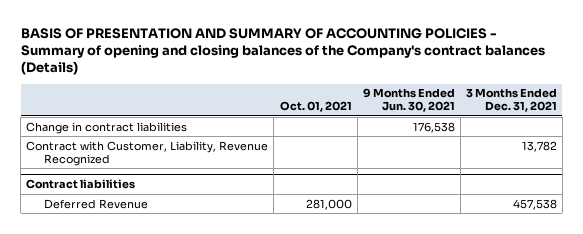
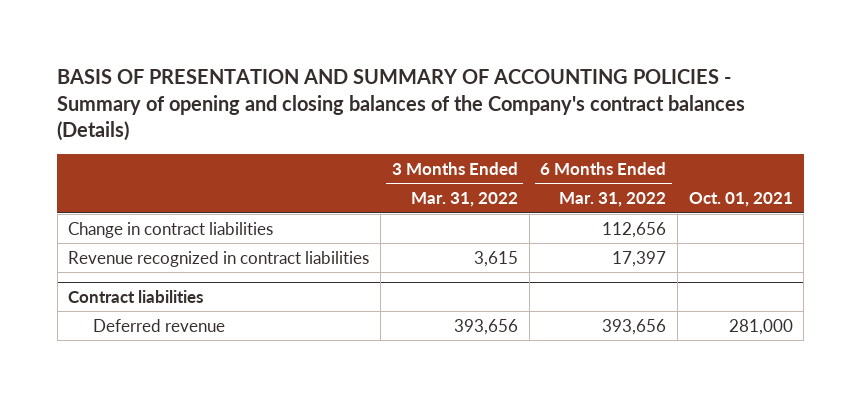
- | Oct. 01, 2021 | 9 Months Ended Jun. 30, 2021 | 3 Months Ended Dec. 31, 2021
+ | 3 Months Ended Mar. 31, 2022 | 6 Months Ended Mar. 31, 2022 | Oct. 01, 2021
- Contract with Customer, Liability, Revenue Recognized | | | 13,782
+ Revenue recognized in contract liabilities | 3,615 | 17,397 |
@ Contract liabilities
- Deferred Revenue | 281,000 | | 457,538
+ Deferred revenue | 393,656 | 393,656 | 281,000

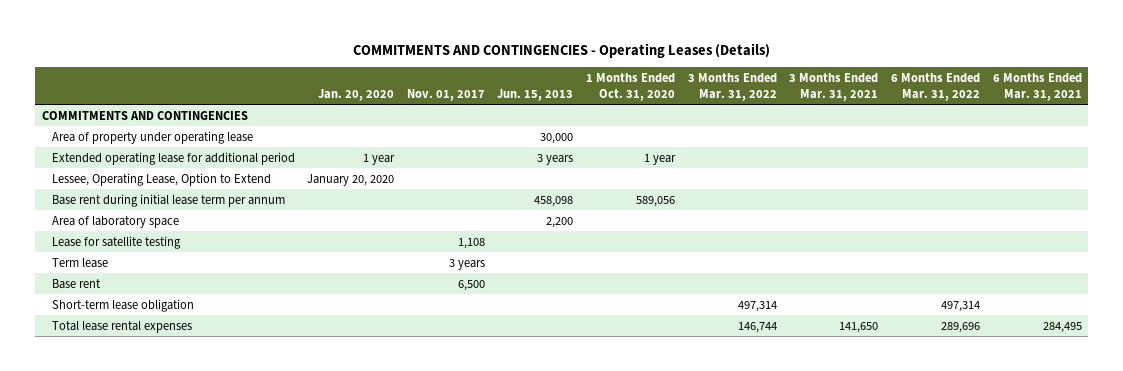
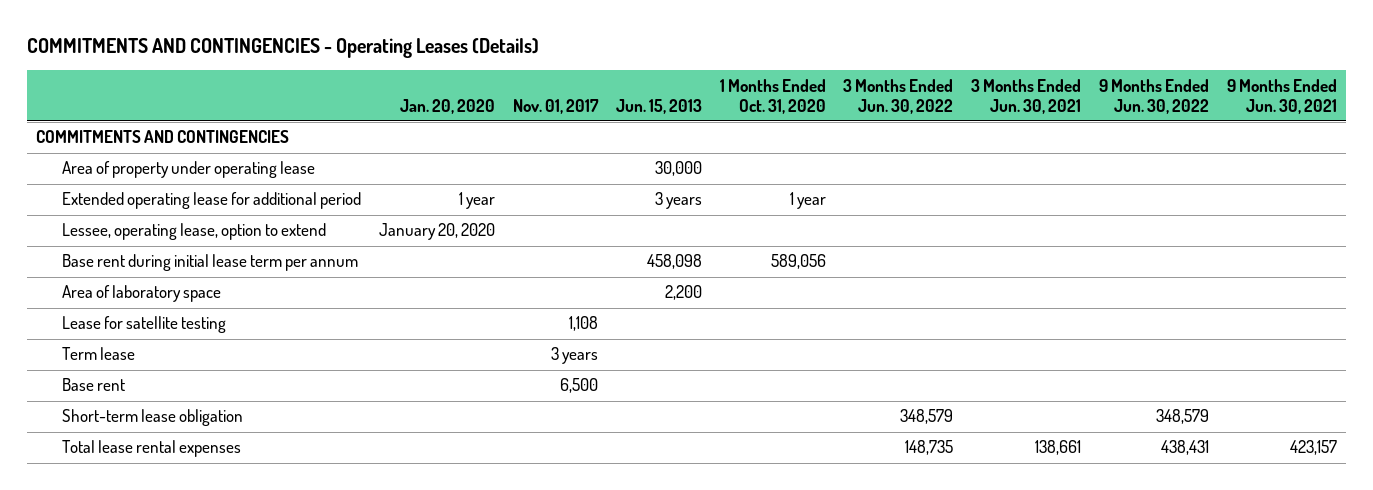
- | Jan. 20, 2020 | Nov. 01, 2017 | Jun. 15, 2013 | 1 Months Ended Oct. 31, 2020 | 3 Months Ended Mar. 31, 2022 | 3 Months Ended Mar. 31, 2021 | 6 Months Ended Mar. 31, 2022 | 6 Months Ended Mar. 31, 2021
+ | Jan. 20, 2020 | Nov. 01, 2017 | Jun. 15, 2013 | 1 Months Ended Oct. 31, 2020 | 3 Months Ended Jun. 30, 2022 | 3 Months Ended Jun. 30, 2021 | 9 Months Ended Jun. 30, 2022 | 9 Months Ended Jun. 30, 2021
- Lessee, Operating Lease, Option to Extend | January 20, 2020 | | | | | | |
+ Lessee, operating lease, option to extend | January 20, 2020 | | | | | | |

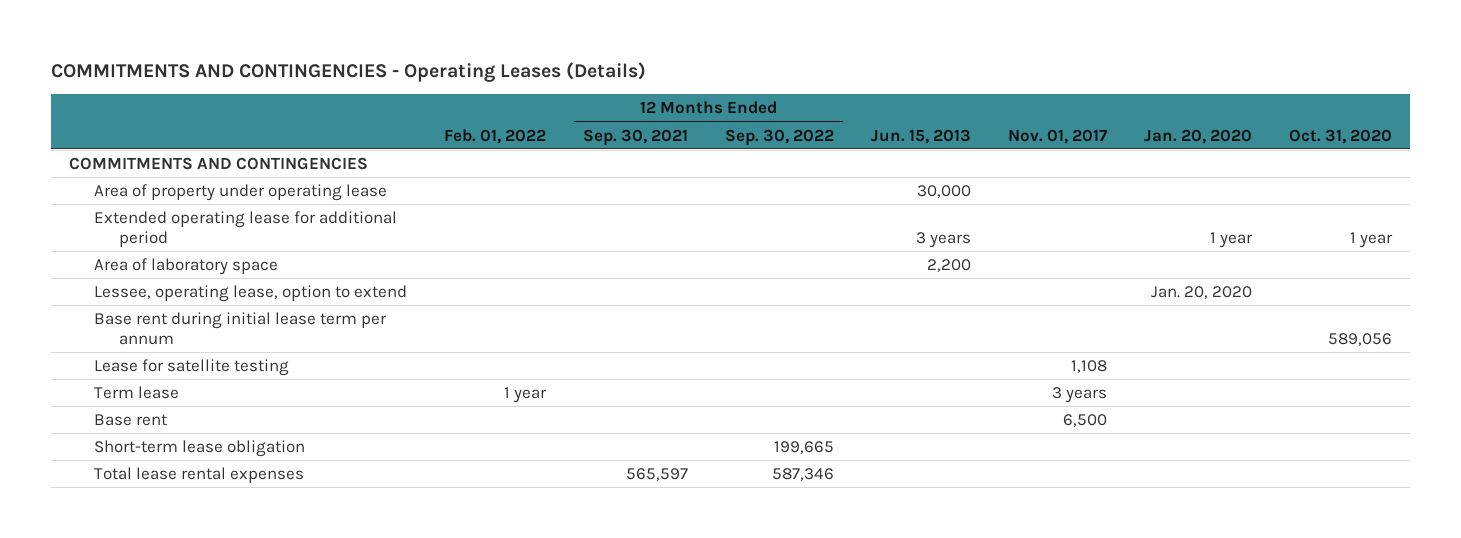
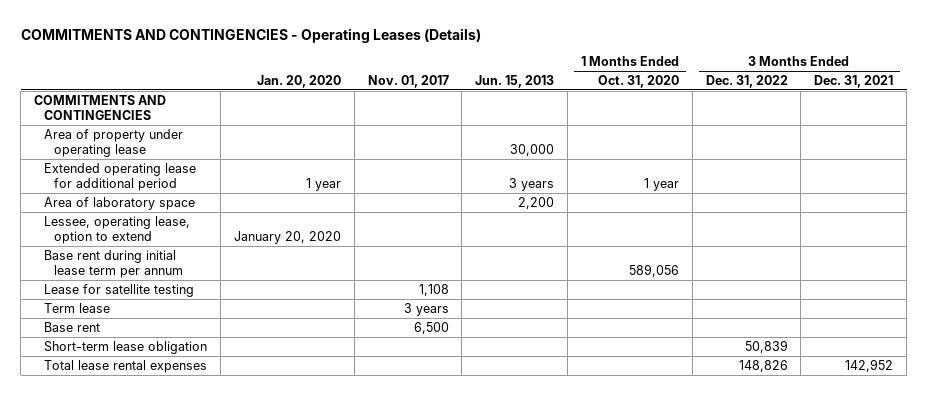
- | Feb. 01, 2022 | 12 Months Ended Sep. 30, 2021 | 12 Months Ended Sep. 30, 2022 | Jun. 15, 2013 | Nov. 01, 2017 | Jan. 20, 2020 | Oct. 31, 2020
+ | Jan. 20, 2020 | Nov. 01, 2017 | Jun. 15, 2013 | 1 Months Ended Oct. 31, 2020 | 3 Months Ended Dec. 31, 2022 | 3 Months Ended Dec. 31, 2021
- Lessee, operating lease, option to extend | | | | | | Jan. 20, 2020 |
+ Lessee, operating lease, option to extend | January 20, 2020 | | | | |

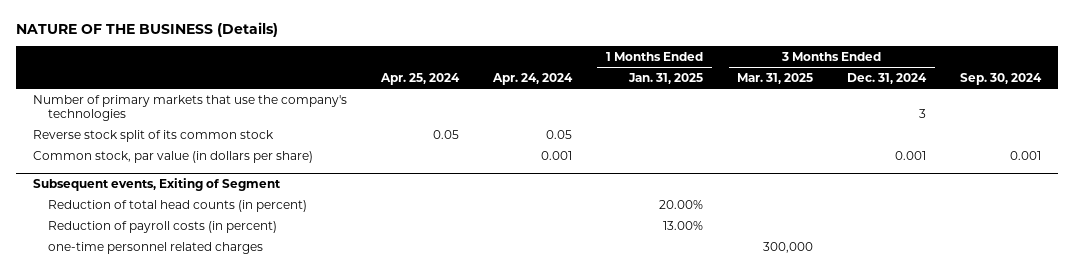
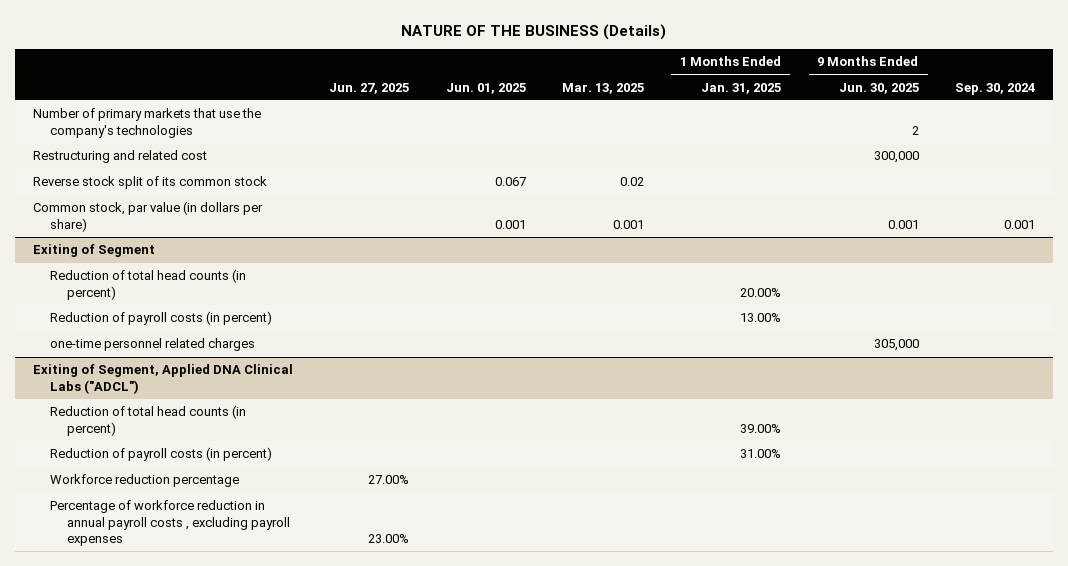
- | Apr. 25, 2024 | Apr. 24, 2024 | 1 Months Ended Jan. 31, 2025 | 3 Months Ended Mar. 31, 2025 | 3 Months Ended Dec. 31, 2024 | Sep. 30, 2024
+ | Jun. 27, 2025 | Jun. 01, 2025 | Mar. 13, 2025 | 1 Months Ended Jan. 31, 2025 | 9 Months Ended Jun. 30, 2025 | Sep. 30, 2024
+ Restructuring and related cost | | | | | 300,000 |
- Subsequent events, Exiting of Segment
+ Exiting of Segment
+ Exiting of Segment, Applied DNA Clinical Labs ("ADCL")
+ Reduction of total head counts (in percent) | | | | 39.00% | |
+ Reduction of payroll costs (in percent) | | | | 31.00% | |
+ Workforce reduction percentage | 27.00% | | | | |
+ Percentage of workforce reduction in annual payroll costs , excluding payroll expenses | 23.00% | | | | |

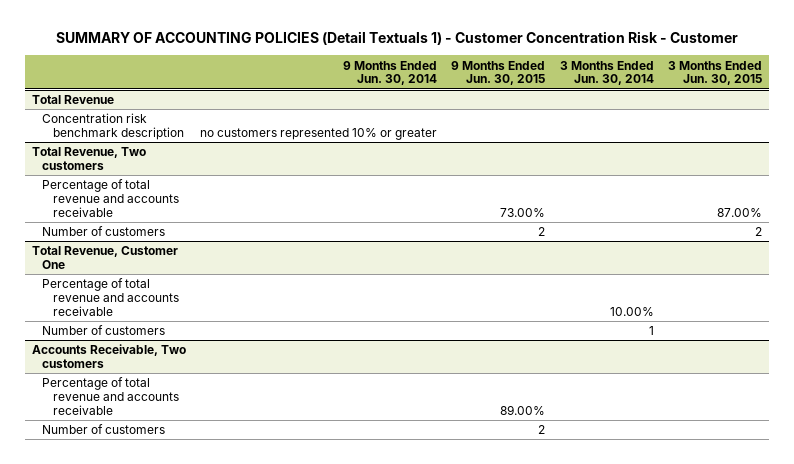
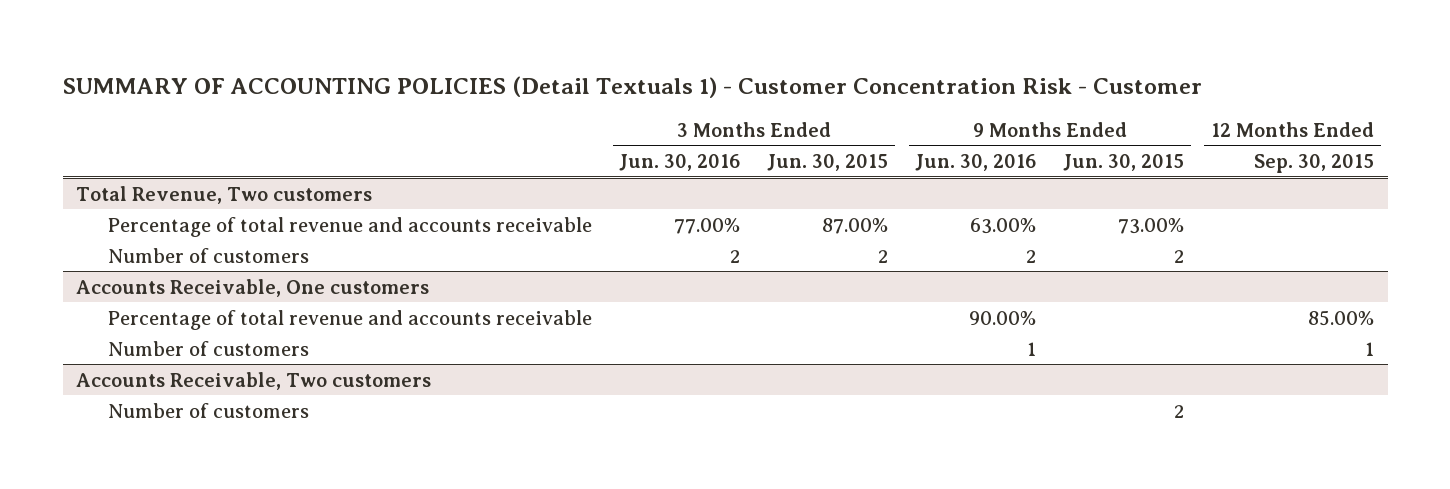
- | 9 Months Ended Jun. 30, 2014 | 9 Months Ended Jun. 30, 2015 | 3 Months Ended Jun. 30, 2014 | 3 Months Ended Jun. 30, 2015
+ | 3 Months Ended Jun. 30, 2016 | 3 Months Ended Jun. 30, 2015 | 9 Months Ended Jun. 30, 2016 | 9 Months Ended Jun. 30, 2015 | 12 Months Ended Sep. 30, 2015
- Total Revenue
- Concentration risk benchmark description | no customers represented 10% or greater | | |
- Total Revenue, Customer One
- Percentage of total revenue and accounts receivable | | | 10.00% |
- Number of customers | | | 1 |
+ Accounts Receivable, One customers
+ Percentage of total revenue and accounts receivable | | | 90.00% | | 85.00%
+ Number of customers | | | 1 | | 1
@ Accounts Receivable, Two customers
- Percentage of total revenue and accounts receivable | | 89.00% | |

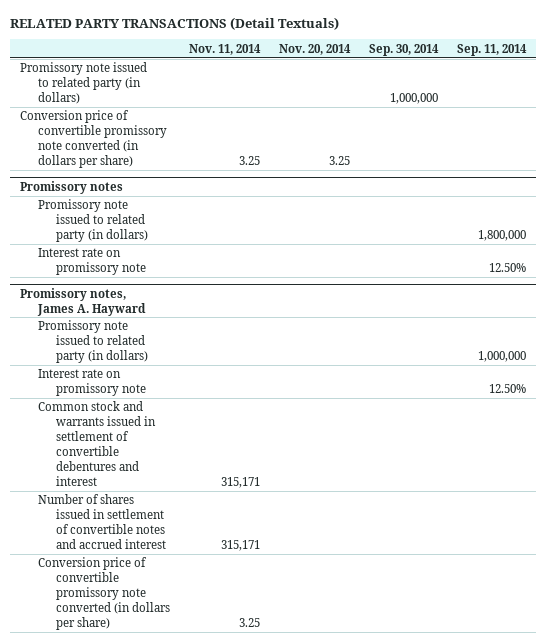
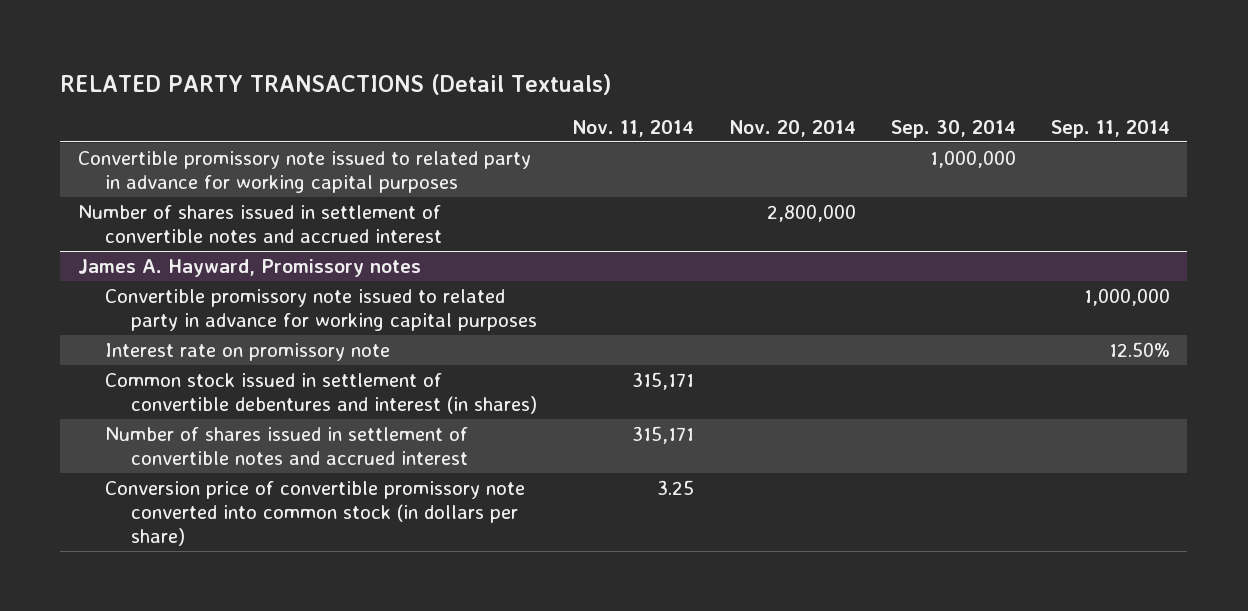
- Promissory note issued to related party (in dollars) | | | 1,000,000 |
- Conversion price of convertible promissory note converted (in dollars per share) | 3.25 | 3.25 | |
- Promissory notes
- Promissory note issued to related party (in dollars) | | | | 1,800,000
- Interest rate on promissory note | | | | 12.50%
- Promissory notes, James A. Hayward
- Promissory note issued to related party (in dollars) | | | | 1,000,000
+ Convertible promissory note issued to related party in advance for working capital purposes | | | 1,000,000 |
+ Number of shares issued in settlement of convertible notes and accrued interest | | 2,800,000 | |
+ James A. Hayward, Promissory notes
+ Convertible promissory note issued to related party in advance for working capital purposes | | | | 1,000,000
- Common stock and warrants issued in settlement of convertible debentures and interest | 315,171 | | |
+ Common stock issued in settlement of convertible debentures and interest (in shares) | 315,171 | | |
- Conversion price of convertible promissory note converted (in dollars per share) | 3.25 | | |
+ Conversion price of convertible promissory note converted into common stock (in dollars per share) | 3.25 | | |

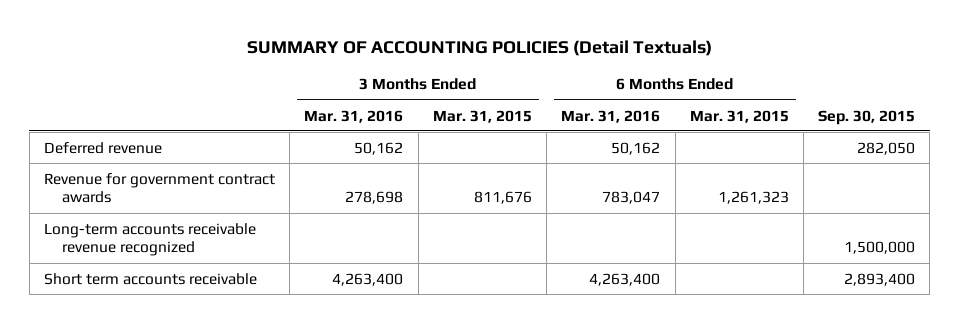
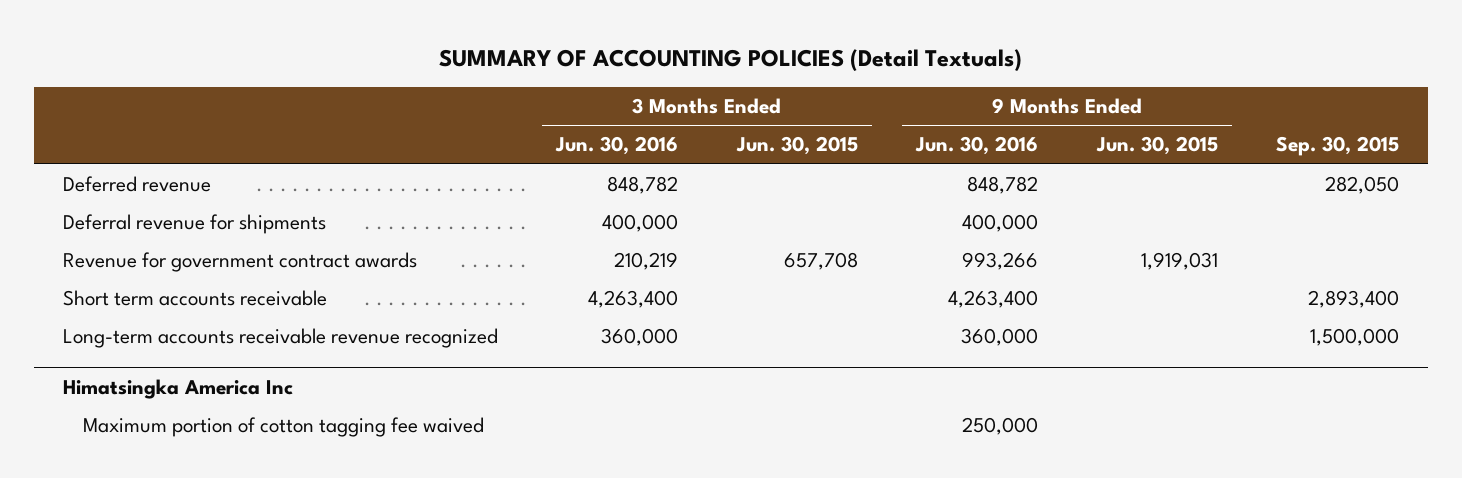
- | 3 Months Ended Mar. 31, 2016 | 3 Months Ended Mar. 31, 2015 | 6 Months Ended Mar. 31, 2016 | 6 Months Ended Mar. 31, 2015 | Sep. 30, 2015
+ | 3 Months Ended Jun. 30, 2016 | 3 Months Ended Jun. 30, 2015 | 9 Months Ended Jun. 30, 2016 | 9 Months Ended Jun. 30, 2015 | Sep. 30, 2015
+ Deferral revenue for shipments | 400,000 | | 400,000 | |
moved down: Long-term accounts receivable revenue recognized | 360,000 | | 360,000 | | 1,500,000
+ Himatsingka America Inc
+ Maximum portion of cotton tagging fee waived | | | 250,000 | |

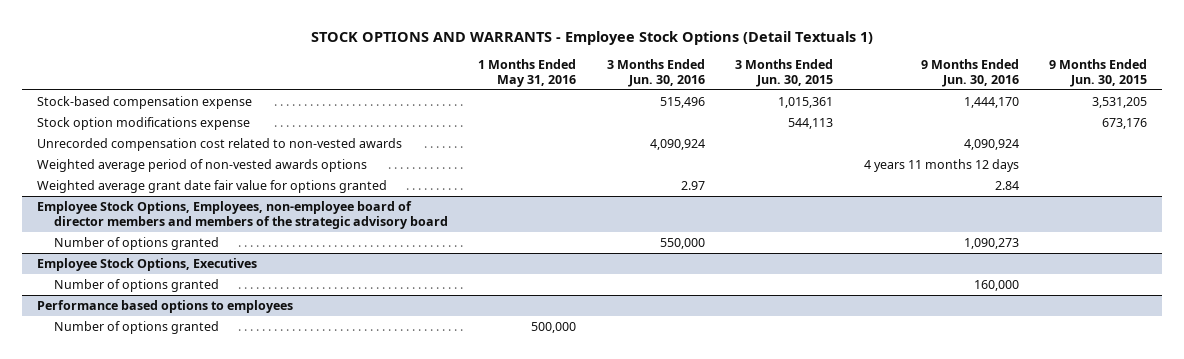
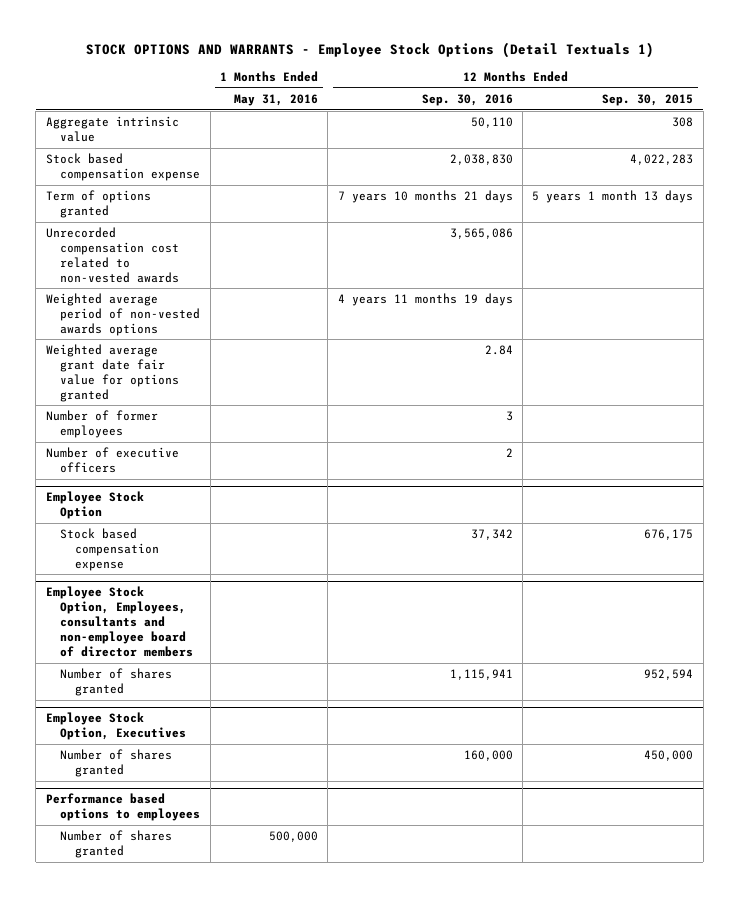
- | 1 Months Ended May 31, 2016 | 3 Months Ended Jun. 30, 2016 | 3 Months Ended Jun. 30, 2015 | 9 Months Ended Jun. 30, 2016 | 9 Months Ended Jun. 30, 2015
+ | 1 Months Ended May 31, 2016 | 12 Months Ended Sep. 30, 2016 | 12 Months Ended Sep. 30, 2015
- Stock-based compensation expense | | 515,496 | 1,015,361 | 1,444,170 | 3,531,205
- Stock option modifications expense | | | 544,113 | | 673,176
+ Aggregate intrinsic value | | 50,110 | 308
+ Stock based compensation expense | | 2,038,830 | 4,022,283
+ Term of options granted | | 7 years 10 months 21 days | 5 years 1 month 13 days
- Employee Stock Options, Employees, non-employee board of director members and members of the strategic advisory board
- Number of options granted | | 550,000 | | 1,090,273 |
- Employee Stock Options, Executives
- Number of options granted | | | | 160,000 |
+ Number of former employees | | 3 |
+ Number of executive officers | | 2 |
+ Employee Stock Option
+ Stock based compensation expense | | 37,342 | 676,175
+ Employee Stock Option, Employees, consultants and non-employee board of director members
+ Number of shares granted | | 1,115,941 | 952,594
+ Employee Stock Option, Executives
+ Number of shares granted | | 160,000 | 450,000
@ Performance based options to employees
- Number of options granted | 500,000 | | | |
+ Number of shares granted | 500,000 | |

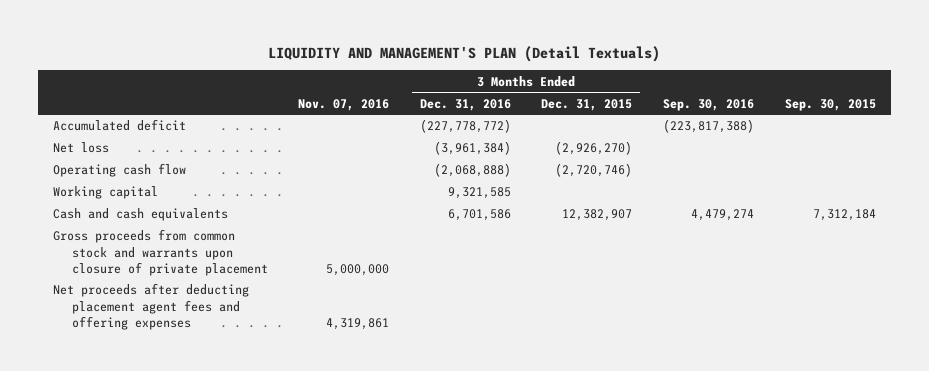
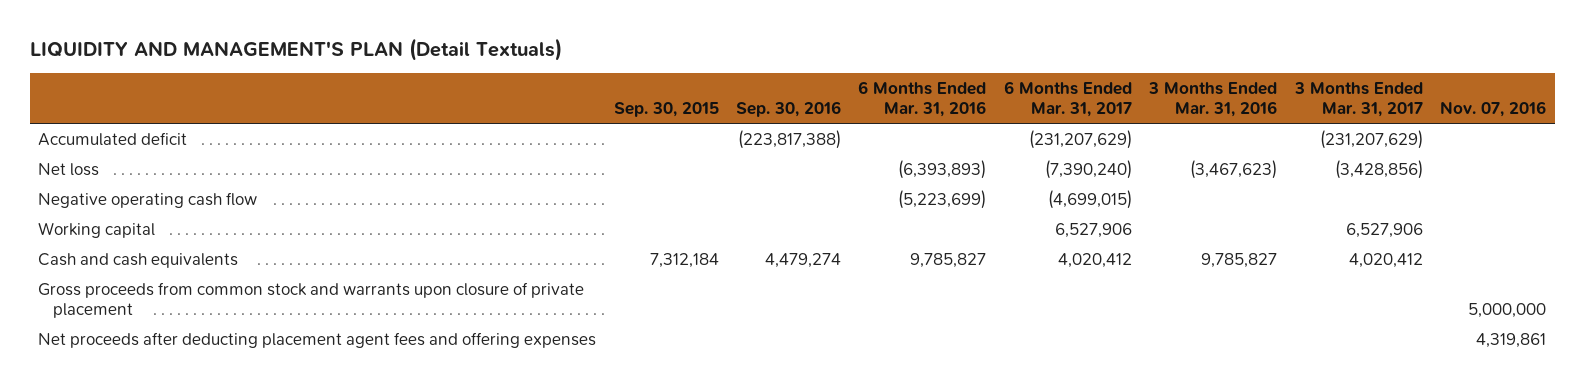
- | Nov. 07, 2016 | 3 Months Ended Dec. 31, 2016 | 3 Months Ended Dec. 31, 2015 | Sep. 30, 2016 | Sep. 30, 2015
+ | Sep. 30, 2015 | Sep. 30, 2016 | 6 Months Ended Mar. 31, 2016 | 6 Months Ended Mar. 31, 2017 | 3 Months Ended Mar. 31, 2016 | 3 Months Ended Mar. 31, 2017 | Nov. 07, 2016
- Operating cash flow | | (2,068,888) | (2,720,746) | |
+ Negative operating cash flow | | | (5,223,699) | (4,699,015) | | |

